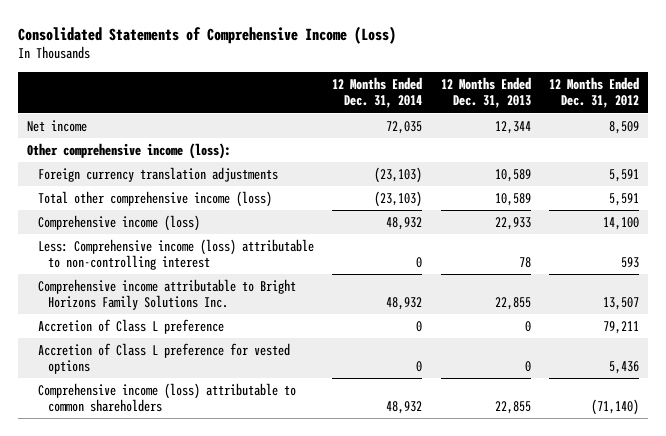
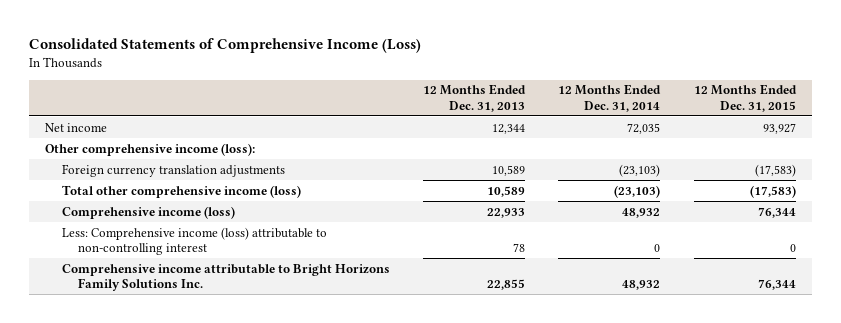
- | 12 Months Ended Dec. 31, 2014 | 12 Months Ended Dec. 31, 2013 | 12 Months Ended Dec. 31, 2012
+ | 12 Months Ended Dec. 31, 2013 | 12 Months Ended Dec. 31, 2014 | 12 Months Ended Dec. 31, 2015
- Accretion of Class L preference | 0 | 0 | 79,211
- Accretion of Class L preference for vested options | 0 | 0 | 5,436
- Comprehensive income (loss) attributable to common shareholders | 48,932 | 22,855 | (71,140)

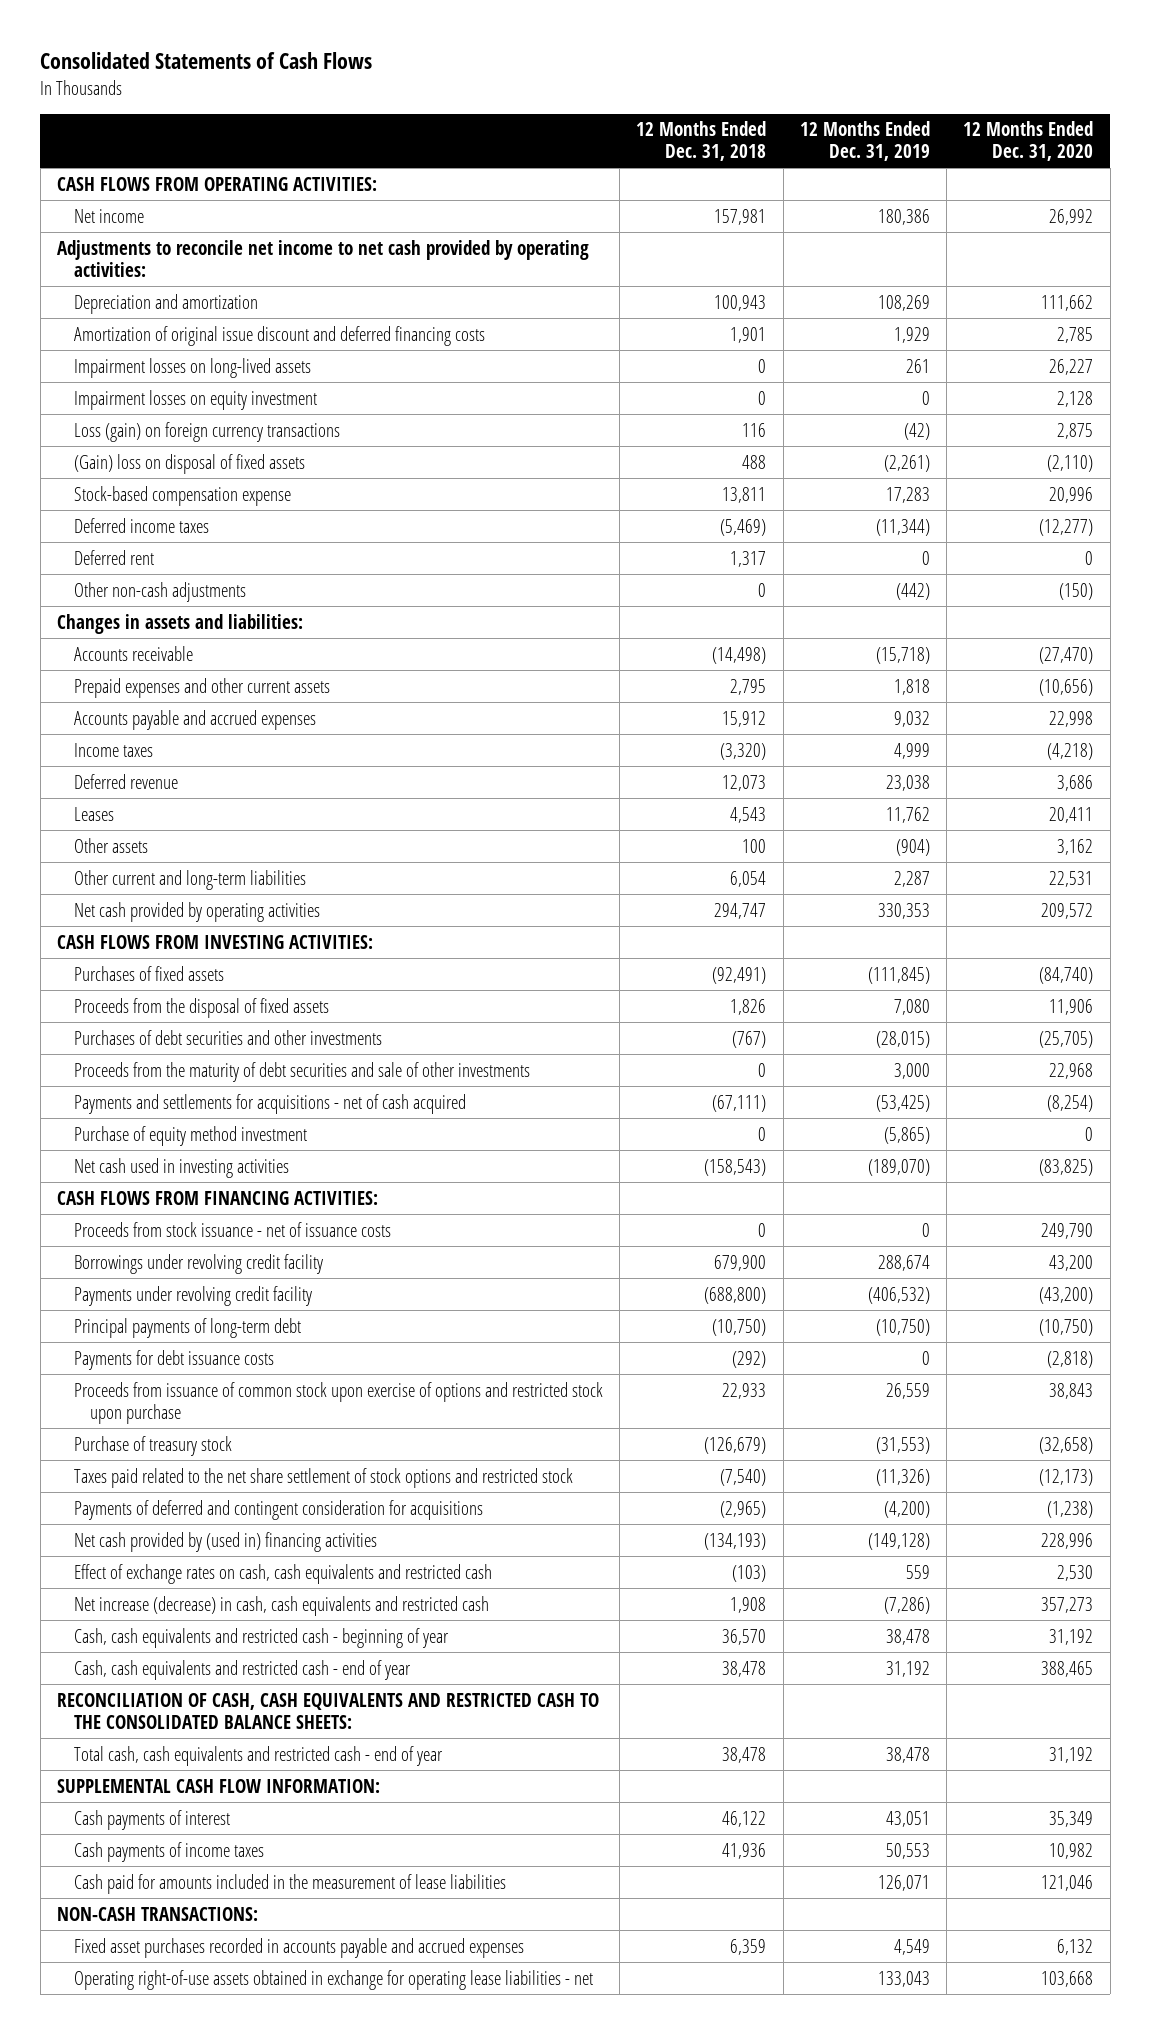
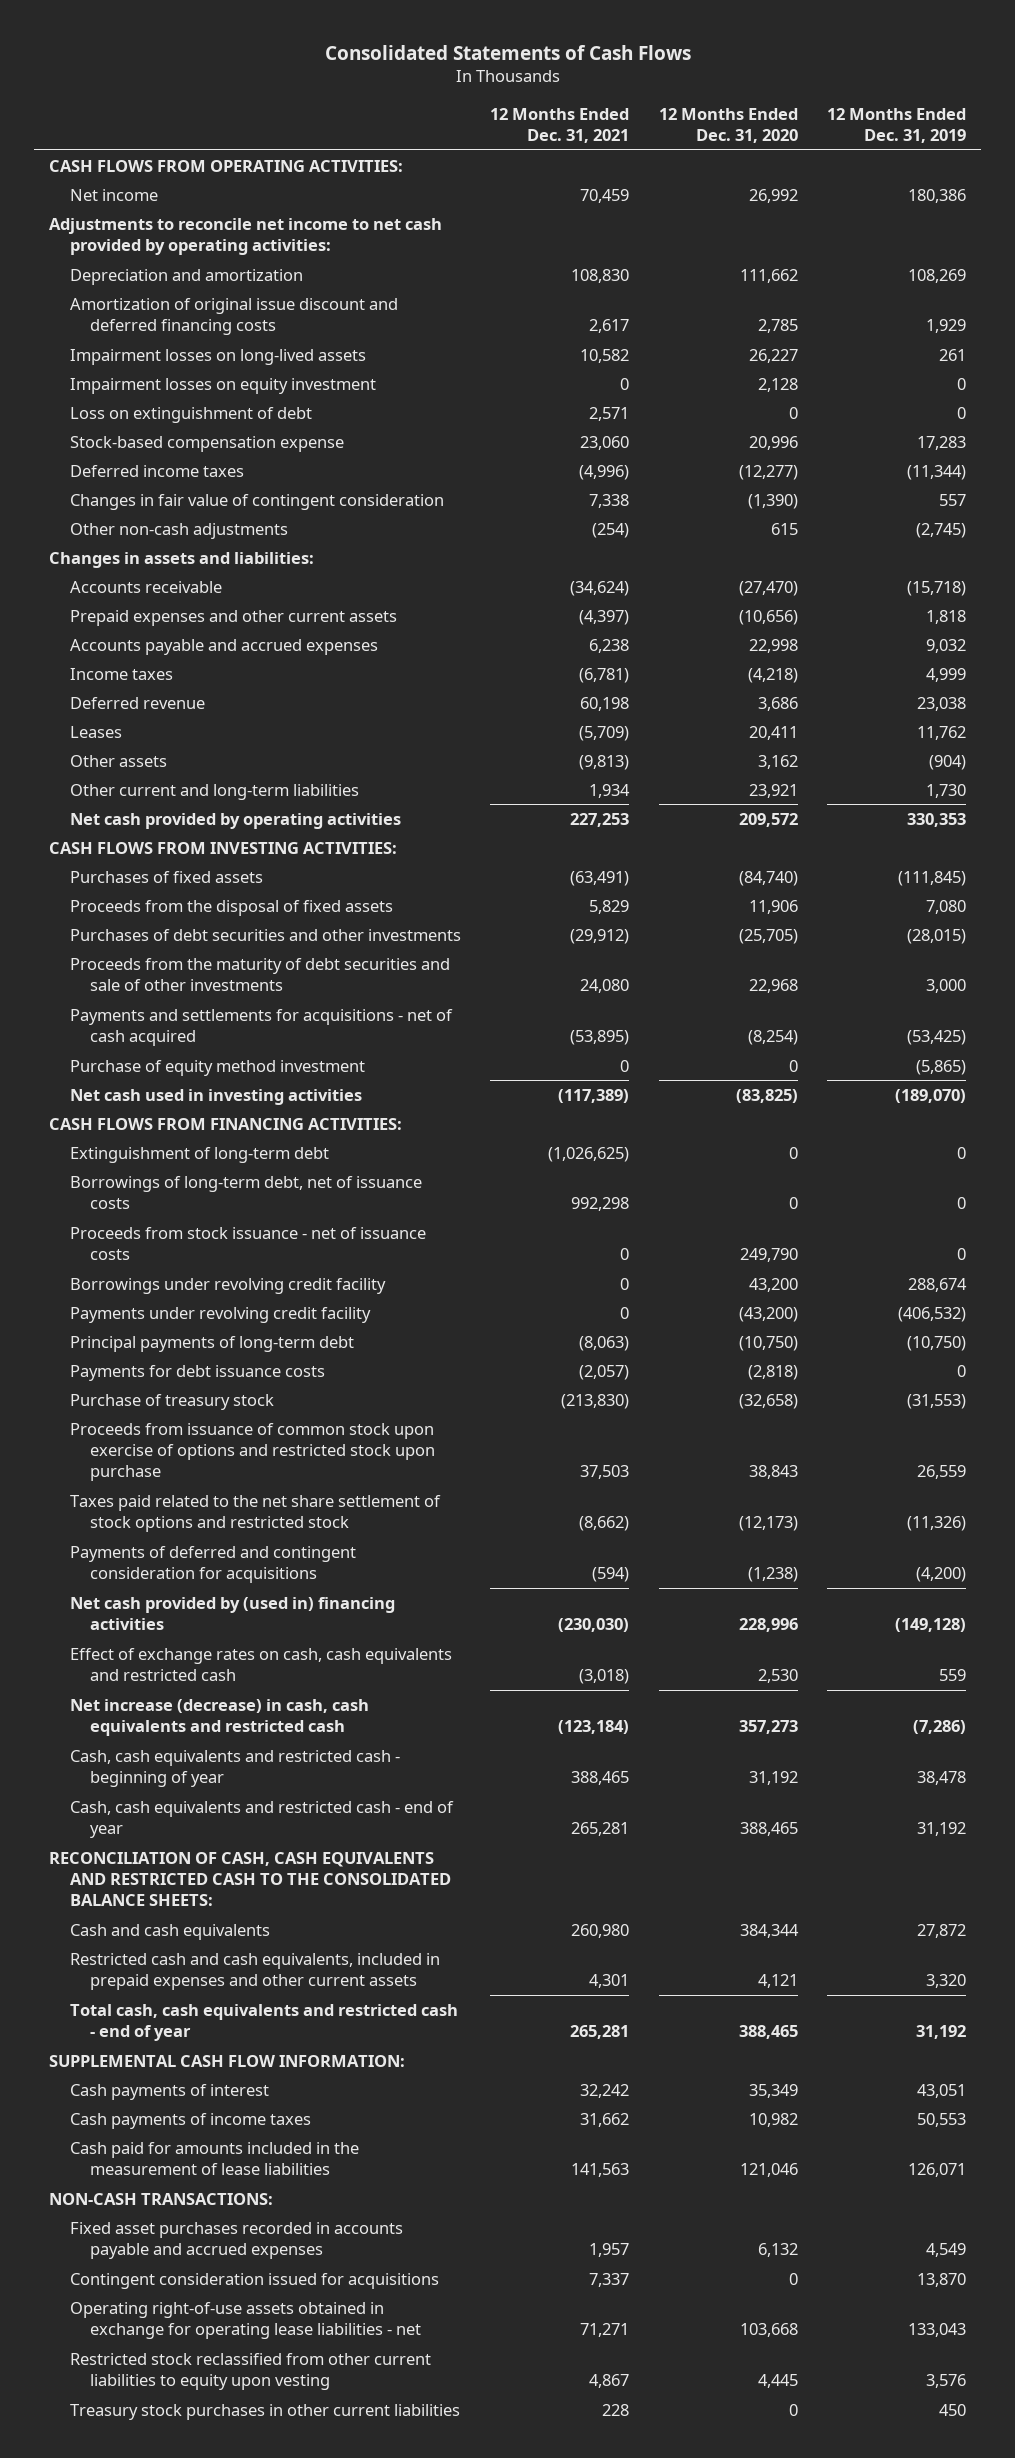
- | 12 Months Ended Dec. 31, 2018 | 12 Months Ended Dec. 31, 2019 | 12 Months Ended Dec. 31, 2020
+ | 12 Months Ended Dec. 31, 2021 | 12 Months Ended Dec. 31, 2020 | 12 Months Ended Dec. 31, 2019
- Loss (gain) on foreign currency transactions | 116 | (42) | 2,875
- (Gain) loss on disposal of fixed assets | 488 | (2,261) | (2,110)
+ Loss on extinguishment of debt | 2,571 | 0 | 0
- Deferred rent | 1,317 | 0 | 0
- Other non-cash adjustments | 0 | (442) | (150)
+ Changes in fair value of contingent consideration | 7,338 | (1,390) | 557
+ Other non-cash adjustments | (254) | 615 | (2,745)
- Other current and long-term liabilities | 6,054 | 2,287 | 22,531
+ Other current and long-term liabilities | 1,934 | 23,921 | 1,730
+ Extinguishment of long-term debt | (1,026,625) | 0 | 0
+ Borrowings of long-term debt, net of issuance costs | 992,298 | 0 | 0
moved down: Proceeds from issuance of common stock upon exercise of options and restricted stock upon purchase | 37,503 | 38,843 | 26,559
- Total cash, cash equivalents and restricted cash - end of year | 38,478 | 38,478 | 31,192
+ Cash and cash equivalents | 260,980 | 384,344 | 27,872
+ Restricted cash and cash equivalents, included in prepaid expenses and other current assets | 4,301 | 4,121 | 3,320
+ Total cash, cash equivalents and restricted cash - end of year | 265,281 | 388,465 | 31,192
+ Contingent consideration issued for acquisitions | 7,337 | 0 | 13,870
+ Restricted stock reclassified from other current liabilities to equity upon vesting | 4,867 | 4,445 | 3,576
+ Treasury stock purchases in other current liabilities | 228 | 0 | 450

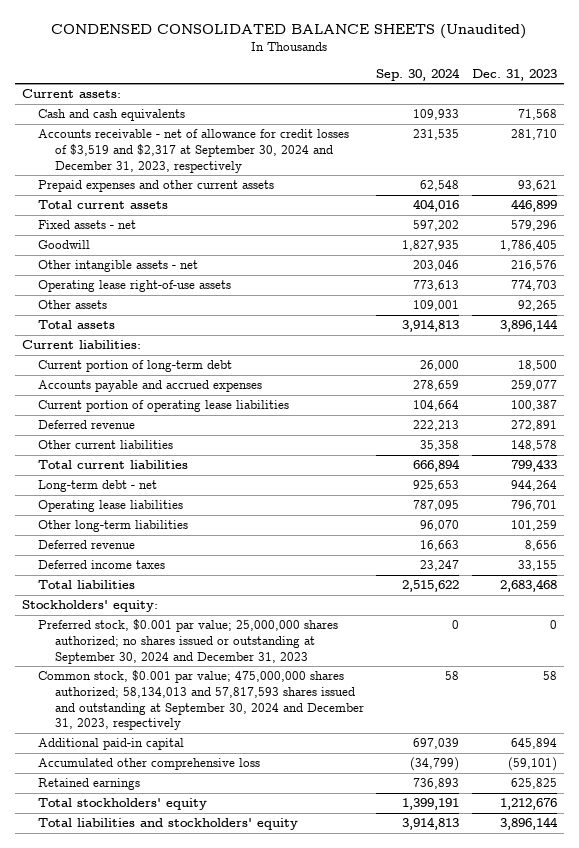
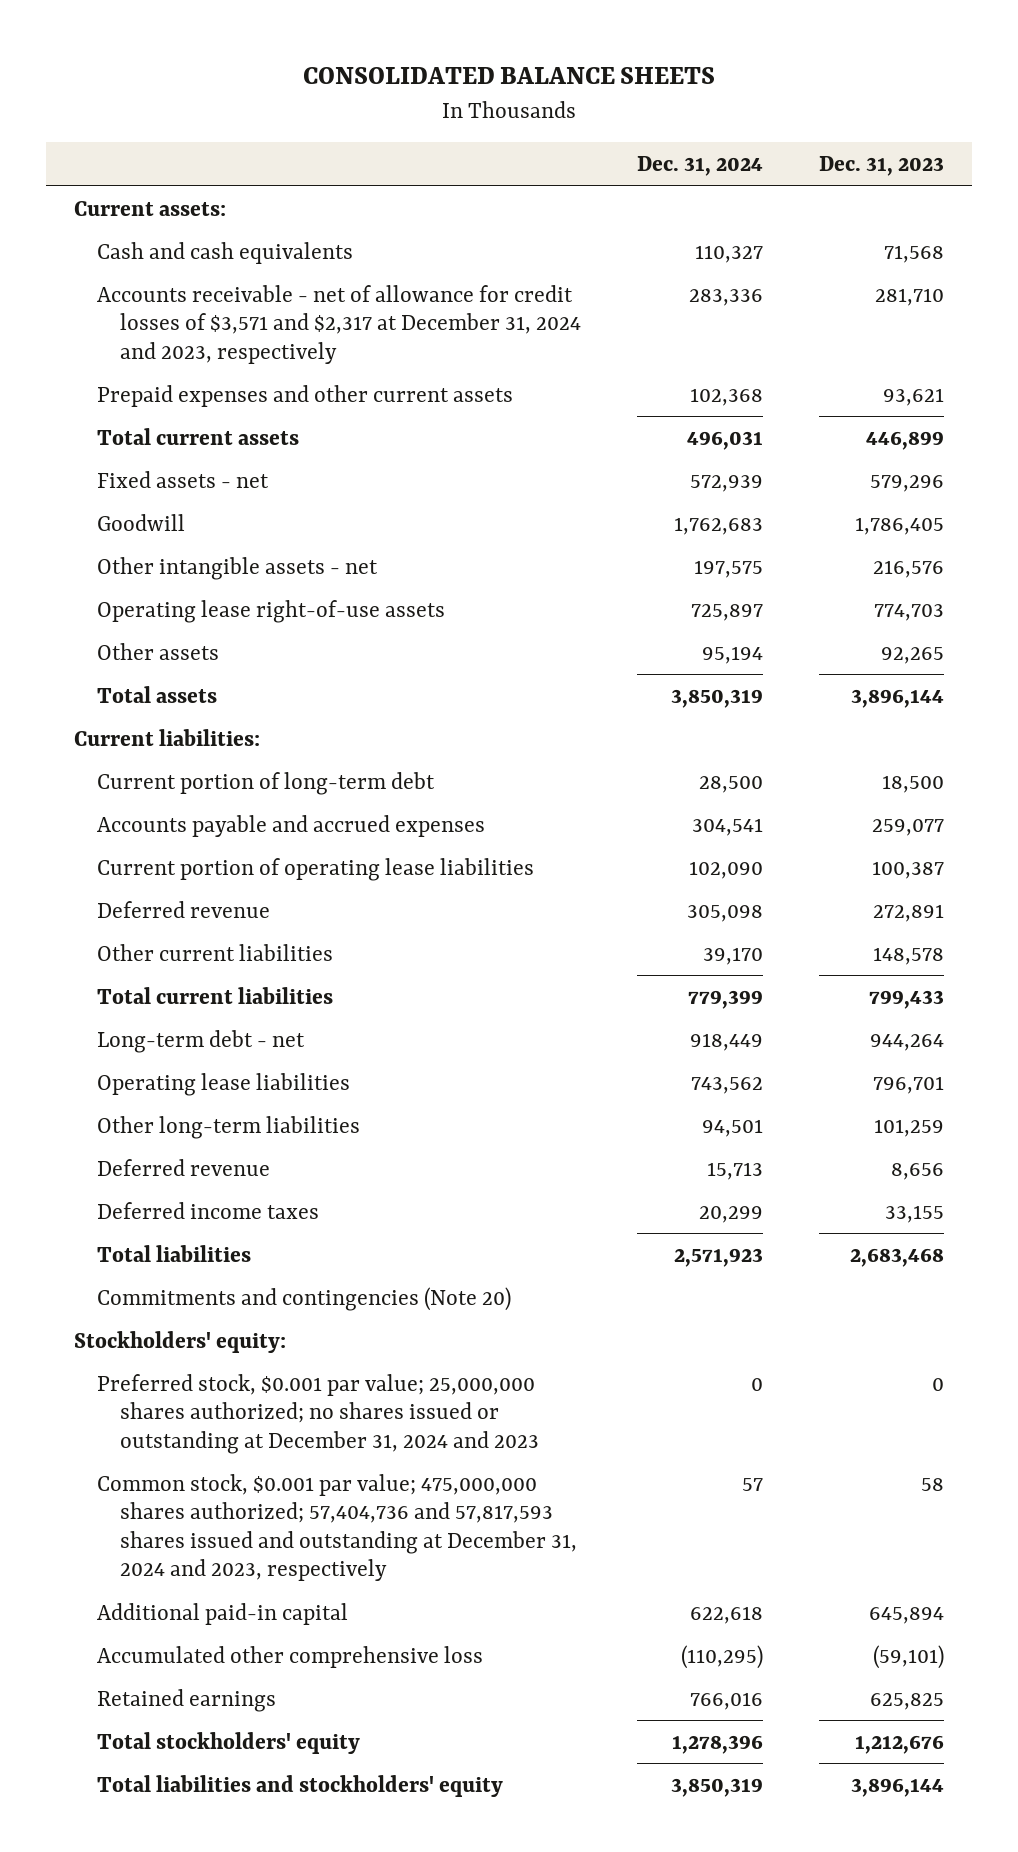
- CONDENSED CONSOLIDATED BALANCE SHEETS (Unaudited)
+ CONSOLIDATED BALANCE SHEETS
- | Sep. 30, 2024 | Dec. 31, 2023
+ | Dec. 31, 2024 | Dec. 31, 2023
- Accounts receivable - net of allowance for credit losses of $3,519 and $2,317 at September 30, 2024 and December 31, 2023, respectively | 231,535 | 281,710
+ Accounts receivable - net of allowance for credit losses of $3,571 and $2,317 at December 31, 2024 and 2023, respectively | 283,336 | 281,710
+ Commitments and contingencies (Note 20)
- Preferred stock, $0.001 par value; 25,000,000 shares authorized; no shares issued or outstanding at September 30, 2024 and December 31, 2023 | 0 | 0
- Common stock, $0.001 par value; 475,000,000 shares authorized; 58,134,013 and 57,817,593 shares issued and outstanding at September 30, 2024 and December 31, 2023, respectively | 58 | 58
+ Preferred stock, $0.001 par value; 25,000,000 shares authorized; no shares issued or outstanding at December 31, 2024 and 2023 | 0 | 0
+ Common stock, $0.001 par value; 475,000,000 shares authorized; 57,404,736 and 57,817,593 shares issued and outstanding at December 31, 2024 and 2023, respectively | 57 | 58

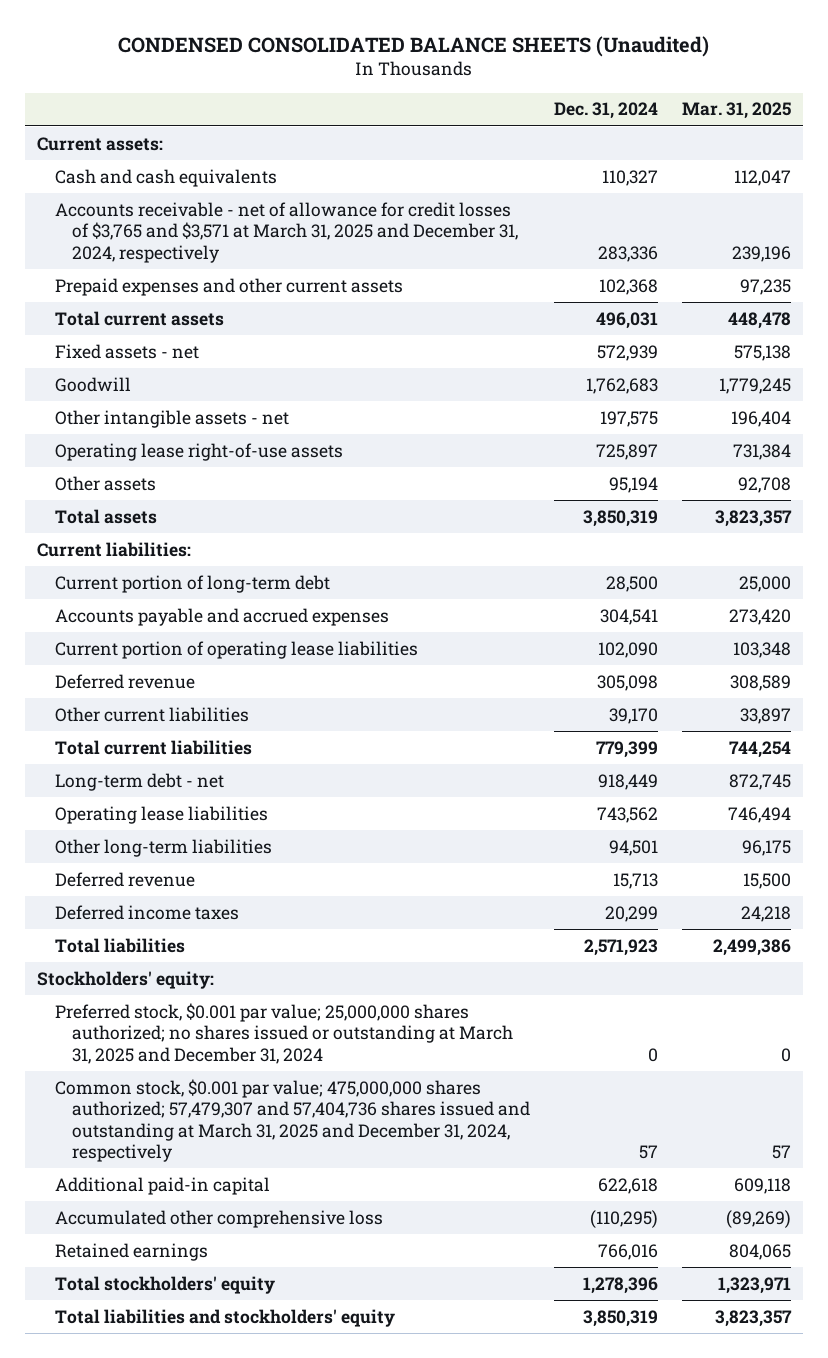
- CONSOLIDATED BALANCE SHEETS
+ CONDENSED CONSOLIDATED BALANCE SHEETS (Unaudited)
- | Dec. 31, 2024 | Dec. 31, 2023
+ | Dec. 31, 2024 | Mar. 31, 2025
- Accounts receivable - net of allowance for credit losses of $3,571 and $2,317 at December 31, 2024 and 2023, respectively | 283,336 | 281,710
+ Accounts receivable - net of allowance for credit losses of $3,765 and $3,571 at March 31, 2025 and December 31, 2024, respectively | 283,336 | 239,196
- Commitments and contingencies (Note 20)
- Preferred stock, $0.001 par value; 25,000,000 shares authorized; no shares issued or outstanding at December 31, 2024 and 2023 | 0 | 0
- Common stock, $0.001 par value; 475,000,000 shares authorized; 57,404,736 and 57,817,593 shares issued and outstanding at December 31, 2024 and 2023, respectively | 57 | 58
+ Preferred stock, $0.001 par value; 25,000,000 shares authorized; no shares issued or outstanding at March 31, 2025 and December 31, 2024 | 0 | 0
+ Common stock, $0.001 par value; 475,000,000 shares authorized; 57,479,307 and 57,404,736 shares issued and outstanding at March 31, 2025 and December 31, 2024, respectively | 57 | 57

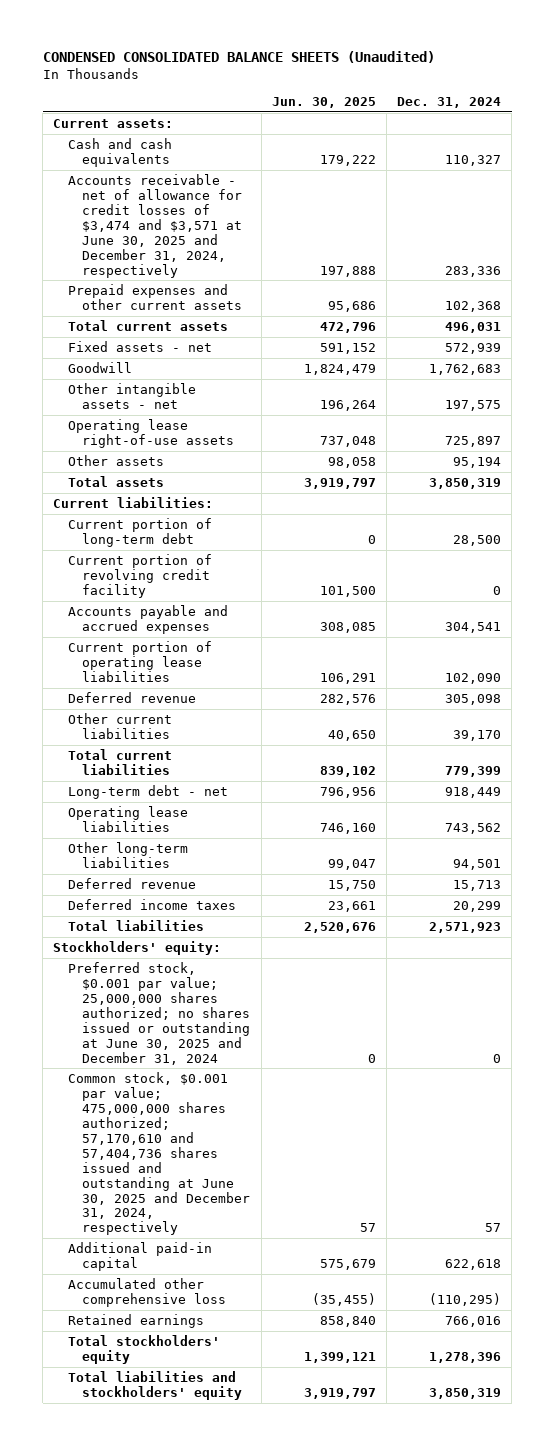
- | Dec. 31, 2024 | Mar. 31, 2025
+ | Jun. 30, 2025 | Dec. 31, 2024
- Accounts receivable - net of allowance for credit losses of $3,765 and $3,571 at March 31, 2025 and December 31, 2024, respectively | 283,336 | 239,196
+ Accounts receivable - net of allowance for credit losses of $3,474 and $3,571 at June 30, 2025 and December 31, 2024, respectively | 197,888 | 283,336
+ Current portion of revolving credit facility | 101,500 | 0
- Preferred stock, $0.001 par value; 25,000,000 shares authorized; no shares issued or outstanding at March 31, 2025 and December 31, 2024 | 0 | 0
- Common stock, $0.001 par value; 475,000,000 shares authorized; 57,479,307 and 57,404,736 shares issued and outstanding at March 31, 2025 and December 31, 2024, respectively | 57 | 57
+ Preferred stock, $0.001 par value; 25,000,000 shares authorized; no shares issued or outstanding at June 30, 2025 and December 31, 2024 | 0 | 0
+ Common stock, $0.001 par value; 475,000,000 shares authorized; 57,170,610 and 57,404,736 shares issued and outstanding at June 30, 2025 and December 31, 2024, respectively | 57 | 57

